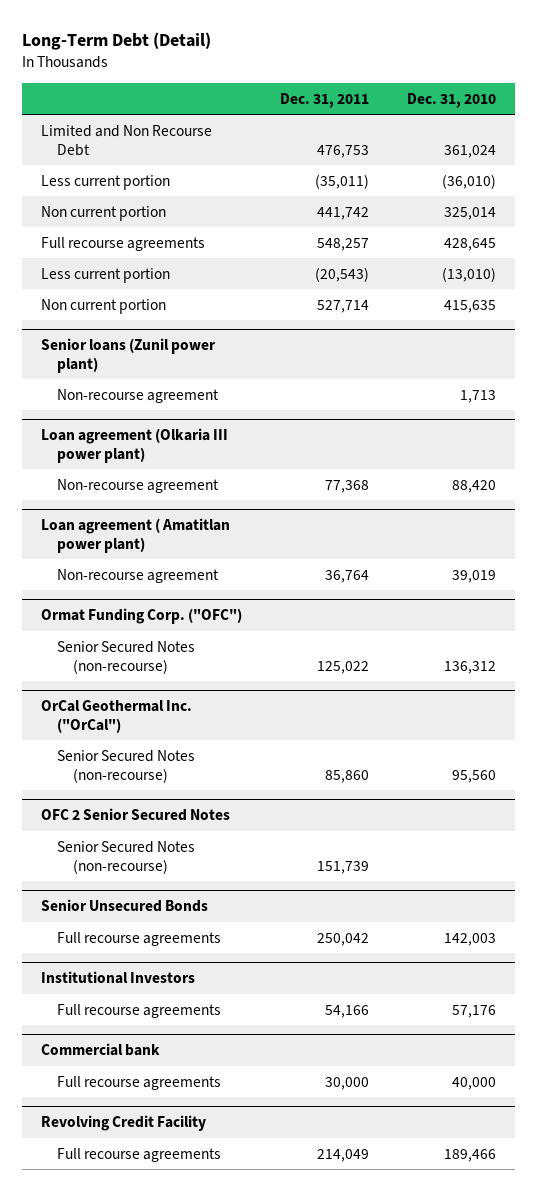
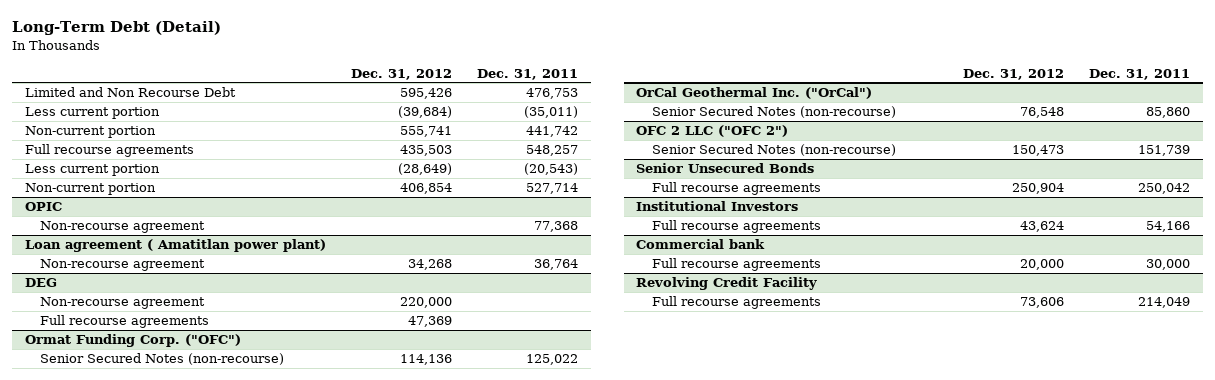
- | Dec. 31, 2011 | Dec. 31, 2010
+ | Dec. 31, 2012 | Dec. 31, 2011
- Non current portion | 441,742 | 325,014
+ Non-current portion | 555,741 | 441,742
- Non current portion | 527,714 | 415,635
- Senior loans (Zunil power plant)
- Non-recourse agreement | | 1,713
- Loan agreement (Olkaria III power plant)
+ Non-current portion | 406,854 | 527,714
+ OPIC
+ DEG
+ Non-recourse agreement | 220,000 |
+ Full recourse agreements | 47,369 |
- OFC 2 Senior Secured Notes
+ OFC 2 LLC ("OFC 2")

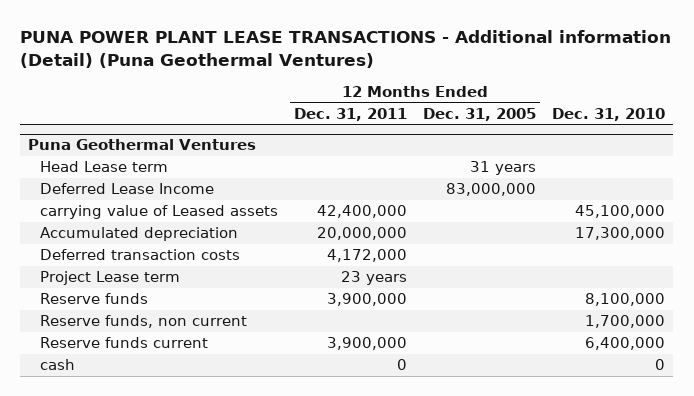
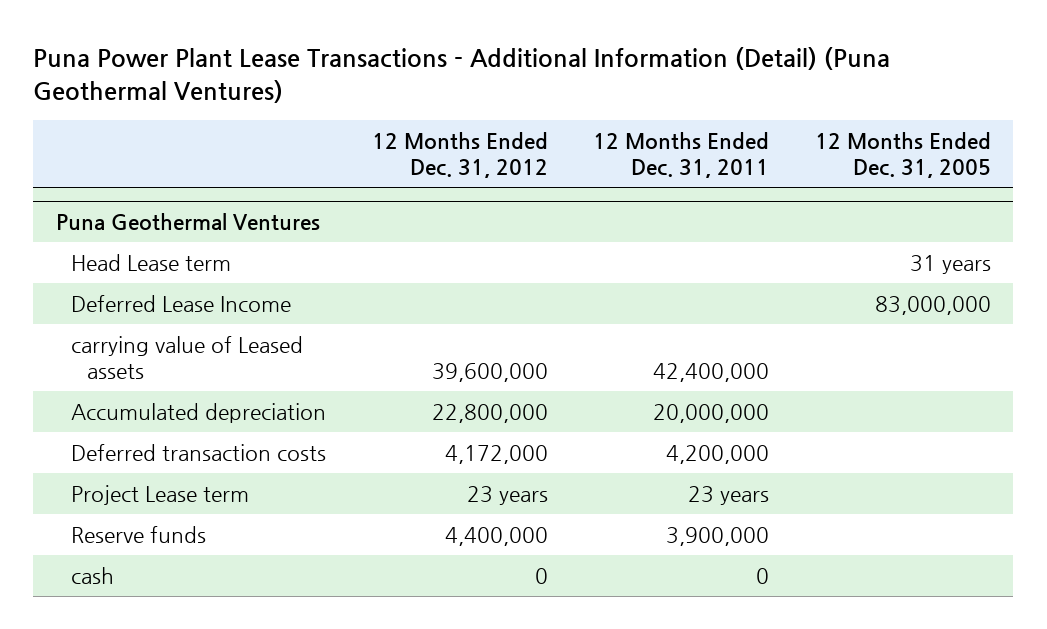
- PUNA POWER PLANT LEASE TRANSACTIONS - Additional information (Detail) (Puna Geothermal Ventures)
+ Puna Power Plant Lease Transactions - Additional Information (Detail) (Puna Geothermal Ventures)
- | 12 Months Ended Dec. 31, 2011 | 12 Months Ended Dec. 31, 2005 | Dec. 31, 2010
+ | 12 Months Ended Dec. 31, 2012 | 12 Months Ended Dec. 31, 2011 | 12 Months Ended Dec. 31, 2005
@ Puna Geothermal Ventures
- Deferred transaction costs | 4,172,000 | |
+ Deferred transaction costs | 4,172,000 | 4,200,000 |
- Reserve funds, non current | | | 1,700,000
- Reserve funds current | 3,900,000 | | 6,400,000

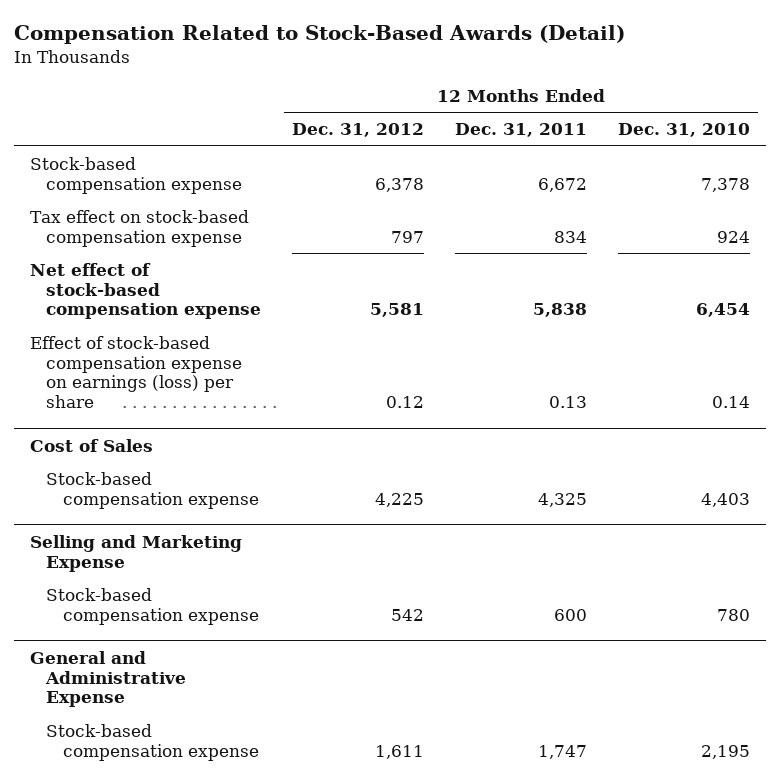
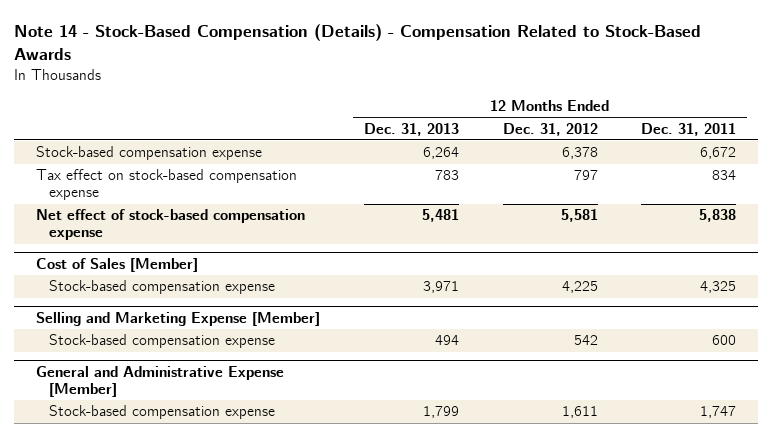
- Compensation Related to Stock-Based Awards (Detail)
+ Note 14 - Stock-Based Compensation (Details) - Compensation Related to Stock-Based Awards
- | 12 Months Ended Dec. 31, 2012 | 12 Months Ended Dec. 31, 2011 | 12 Months Ended Dec. 31, 2010
+ | 12 Months Ended Dec. 31, 2013 | 12 Months Ended Dec. 31, 2012 | 12 Months Ended Dec. 31, 2011
- Effect of stock-based compensation expense on earnings (loss) per share | 0.12 | 0.13 | 0.14
- Cost of Sales
+ Cost of Sales [Member]
- Selling and Marketing Expense
+ Selling and Marketing Expense [Member]
- General and Administrative Expense
+ General and Administrative Expense [Member]

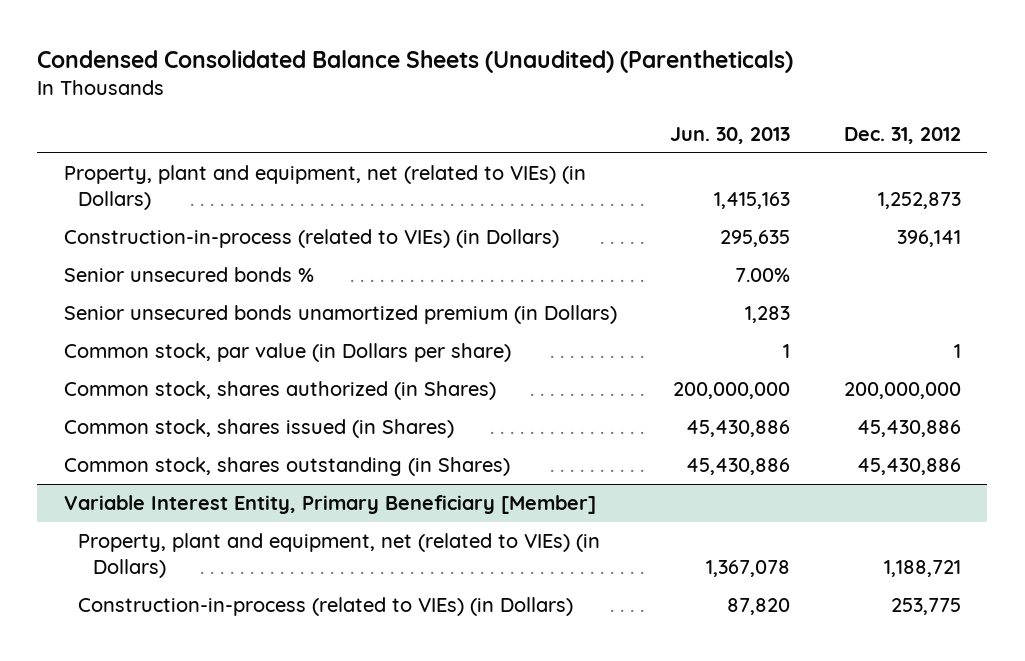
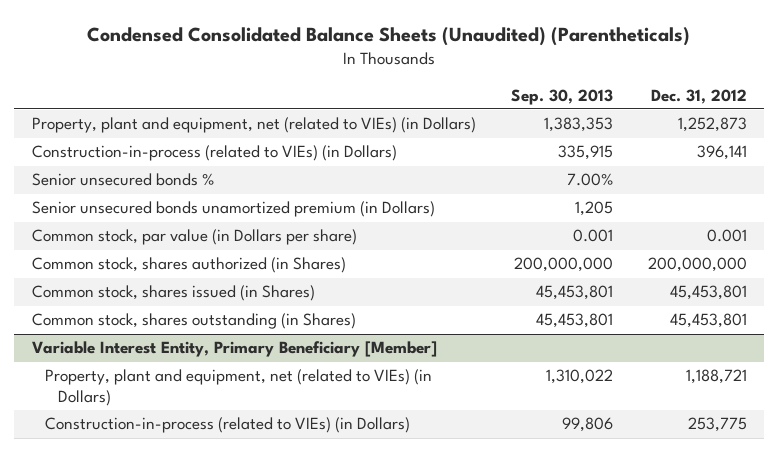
- | Jun. 30, 2013 | Dec. 31, 2012
+ | Sep. 30, 2013 | Dec. 31, 2012
- Common stock, par value (in Dollars per share) | 1 | 1
+ Common stock, par value (in Dollars per share) | 0.001 | 0.001
- Common stock, shares issued (in Shares) | 45,430,886 | 45,430,886
- Common stock, shares outstanding (in Shares) | 45,430,886 | 45,430,886
+ Common stock, shares issued (in Shares) | 45,453,801 | 45,453,801
+ Common stock, shares outstanding (in Shares) | 45,453,801 | 45,453,801

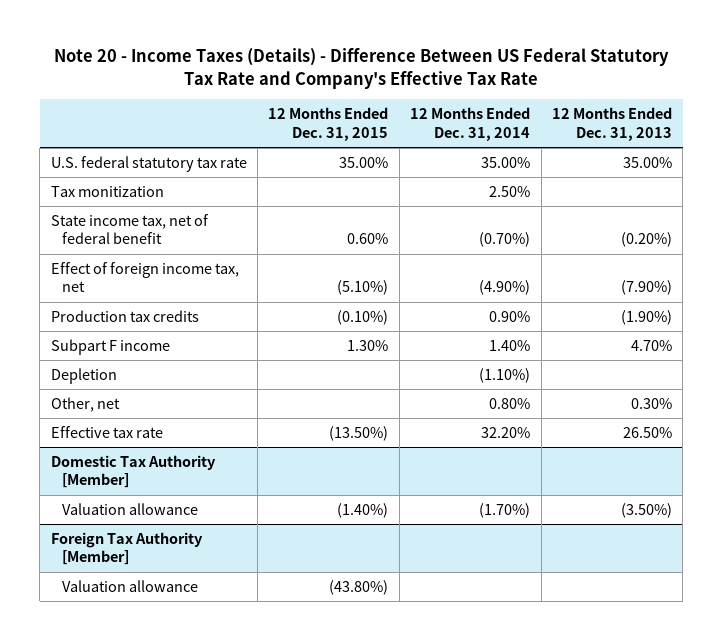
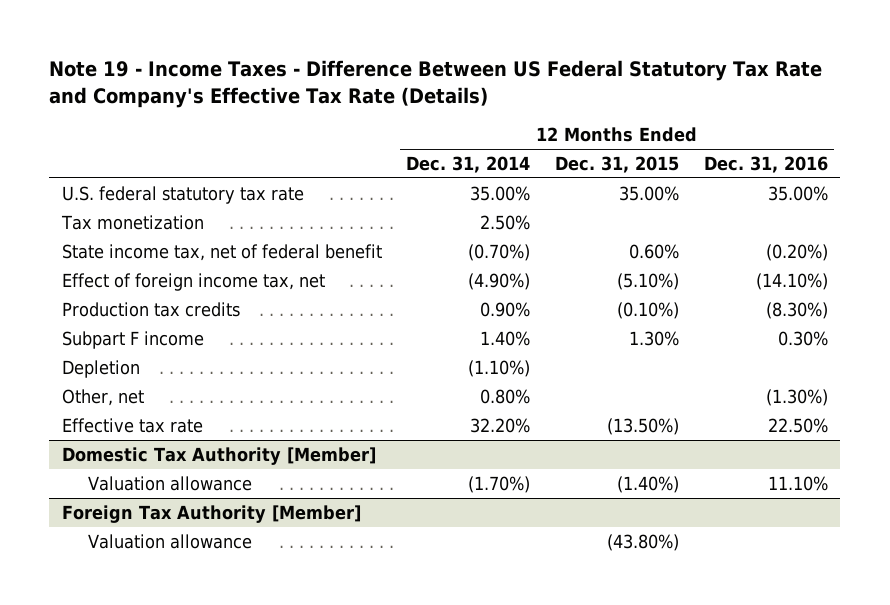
- Note 20 - Income Taxes (Details) - Difference Between US Federal Statutory Tax Rate and Company's Effective Tax Rate
+ Note 19 - Income Taxes - Difference Between US Federal Statutory Tax Rate and Company's Effective Tax Rate (Details)
- | 12 Months Ended Dec. 31, 2015 | 12 Months Ended Dec. 31, 2014 | 12 Months Ended Dec. 31, 2013
+ | 12 Months Ended Dec. 31, 2014 | 12 Months Ended Dec. 31, 2015 | 12 Months Ended Dec. 31, 2016
- Tax monitization | | 2.50% |
+ Tax monetization | 2.50% | |

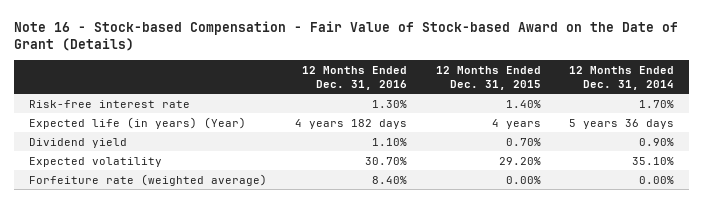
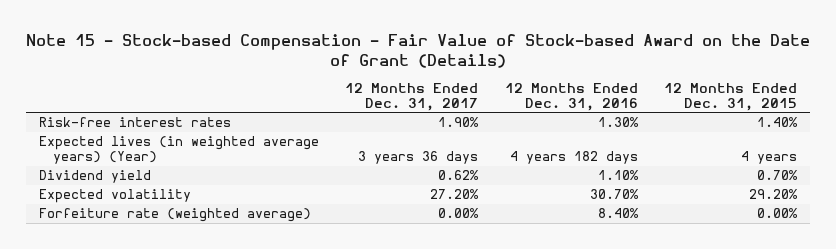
- Note 16 - Stock-based Compensation - Fair Value of Stock-based Award on the Date of Grant (Details)
+ Note 15 - Stock-based Compensation - Fair Value of Stock-based Award on the Date of Grant (Details)
- | 12 Months Ended Dec. 31, 2016 | 12 Months Ended Dec. 31, 2015 | 12 Months Ended Dec. 31, 2014
+ | 12 Months Ended Dec. 31, 2017 | 12 Months Ended Dec. 31, 2016 | 12 Months Ended Dec. 31, 2015
- Risk-free interest rate | 1.30% | 1.40% | 1.70%
- Expected life (in years) (Year) | 4 years 182 days | 4 years | 5 years 36 days
+ Risk-free interest rates | 1.90% | 1.30% | 1.40%
+ Expected lives (in weighted average years) (Year) | 3 years 36 days | 4 years 182 days | 4 years

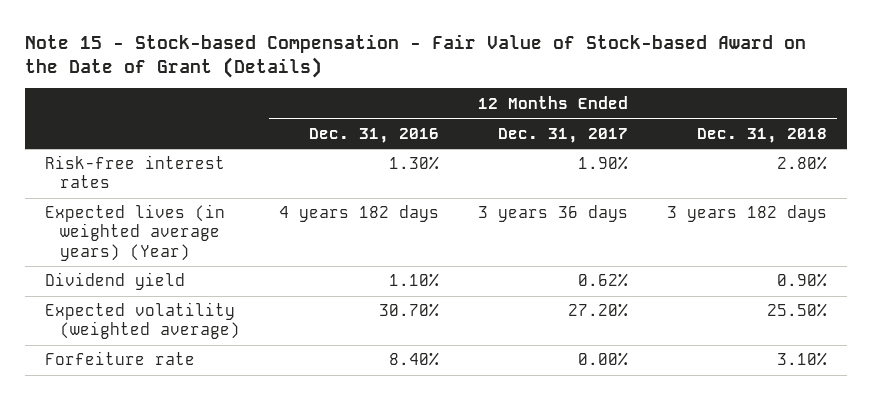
- | 12 Months Ended Dec. 31, 2017 | 12 Months Ended Dec. 31, 2016 | 12 Months Ended Dec. 31, 2015
+ | 12 Months Ended Dec. 31, 2016 | 12 Months Ended Dec. 31, 2017 | 12 Months Ended Dec. 31, 2018
- Expected volatility | 27.20% | 30.70% | 29.20%
- Forfeiture rate (weighted average) | 0.00% | 8.40% | 0.00%
+ Expected volatility (weighted average) | 30.70% | 27.20% | 25.50%
+ Forfeiture rate | 8.40% | 0.00% | 3.10%

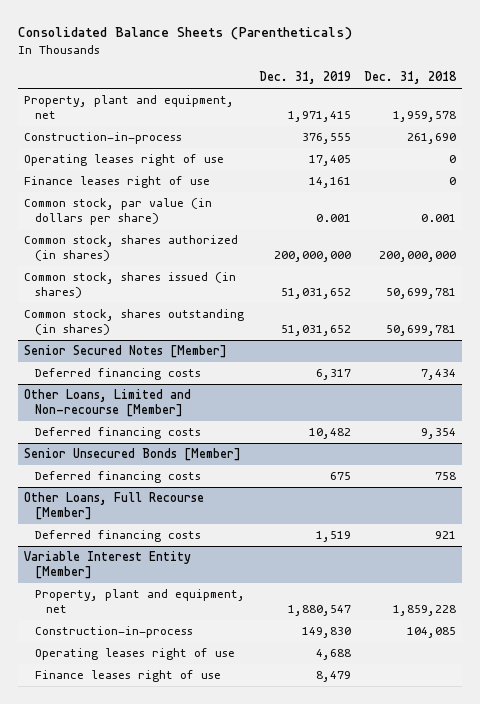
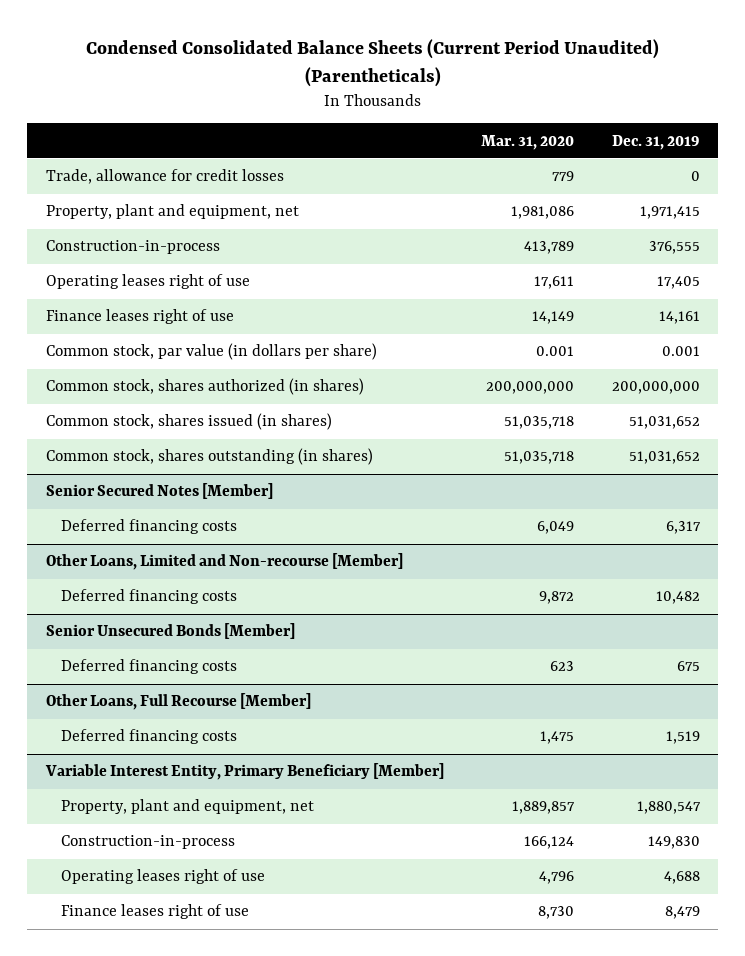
- Consolidated Balance Sheets (Parentheticals)
+ Condensed Consolidated Balance Sheets (Current Period Unaudited) (Parentheticals)
- | Dec. 31, 2019 | Dec. 31, 2018
+ | Mar. 31, 2020 | Dec. 31, 2019
+ Trade, allowance for credit losses | 779 | 0
- Variable Interest Entity [Member]
+ Variable Interest Entity, Primary Beneficiary [Member]

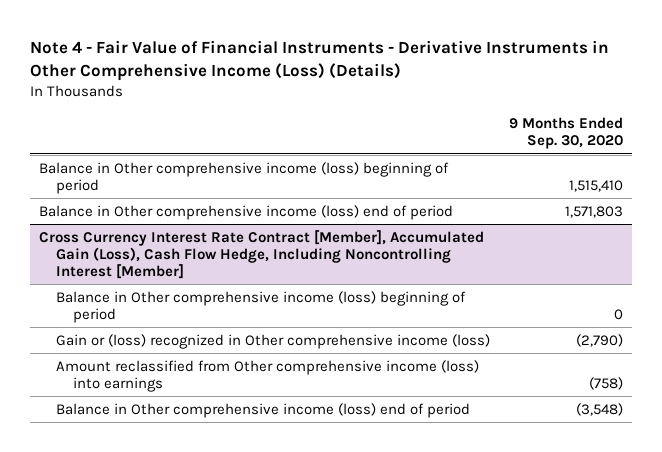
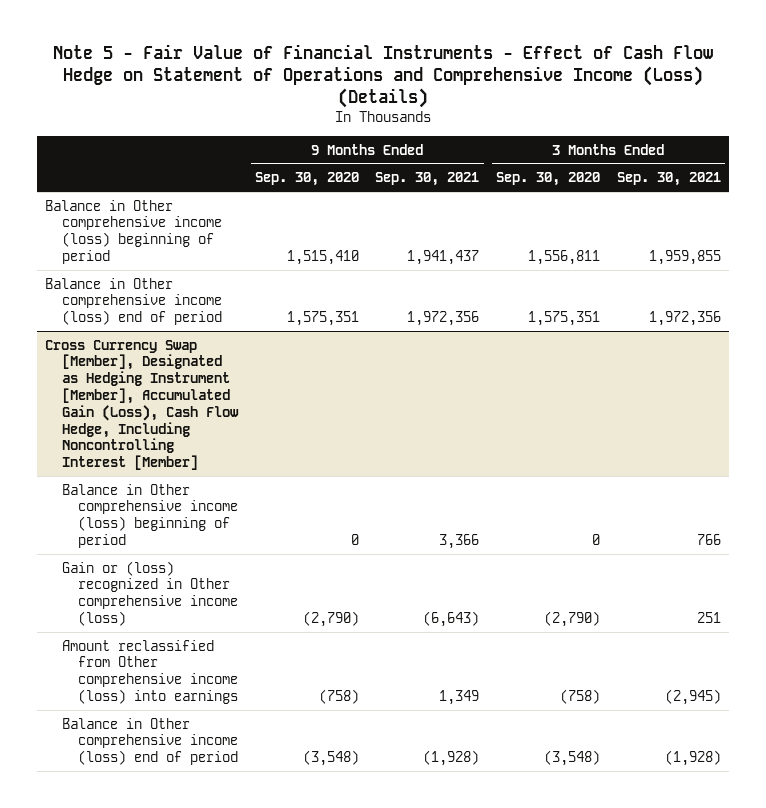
- Note 4 - Fair Value of Financial Instruments - Derivative Instruments in Other Comprehensive Income (Loss) (Details)
+ Note 5 - Fair Value of Financial Instruments - Effect of Cash Flow Hedge on Statement of Operations and Comprehensive Income (Loss) (Details)
- | 9 Months Ended Sep. 30, 2020
+ | 9 Months Ended Sep. 30, 2020 | 9 Months Ended Sep. 30, 2021 | 3 Months Ended Sep. 30, 2020 | 3 Months Ended Sep. 30, 2021
- Balance in Other comprehensive income (loss) end of period | 1,571,803
- Cross Currency Interest Rate Contract [Member], Accumulated Gain (Loss), Cash Flow Hedge, Including Noncontrolling Interest [Member]
+ Balance in Other comprehensive income (loss) end of period | 1,575,351 | 1,972,356 | 1,575,351 | 1,972,356
+ Cross Currency Swap [Member], Designated as Hedging Instrument [Member], Accumulated Gain (Loss), Cash Flow Hedge, Including Noncontrolling Interest [Member]

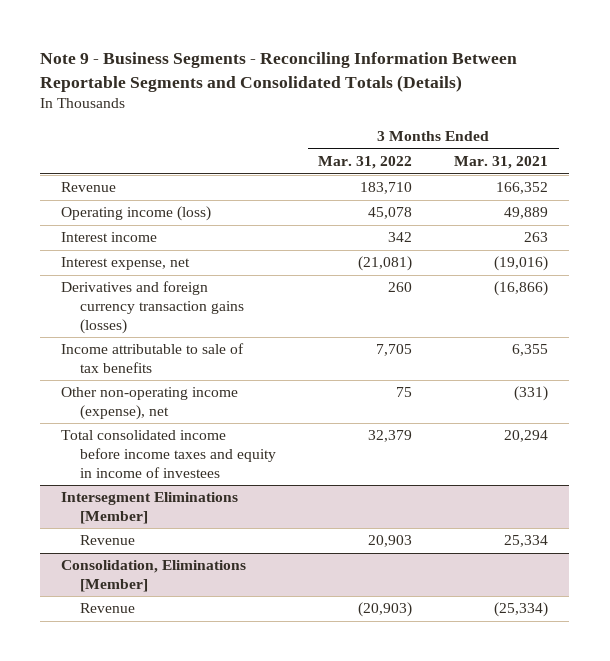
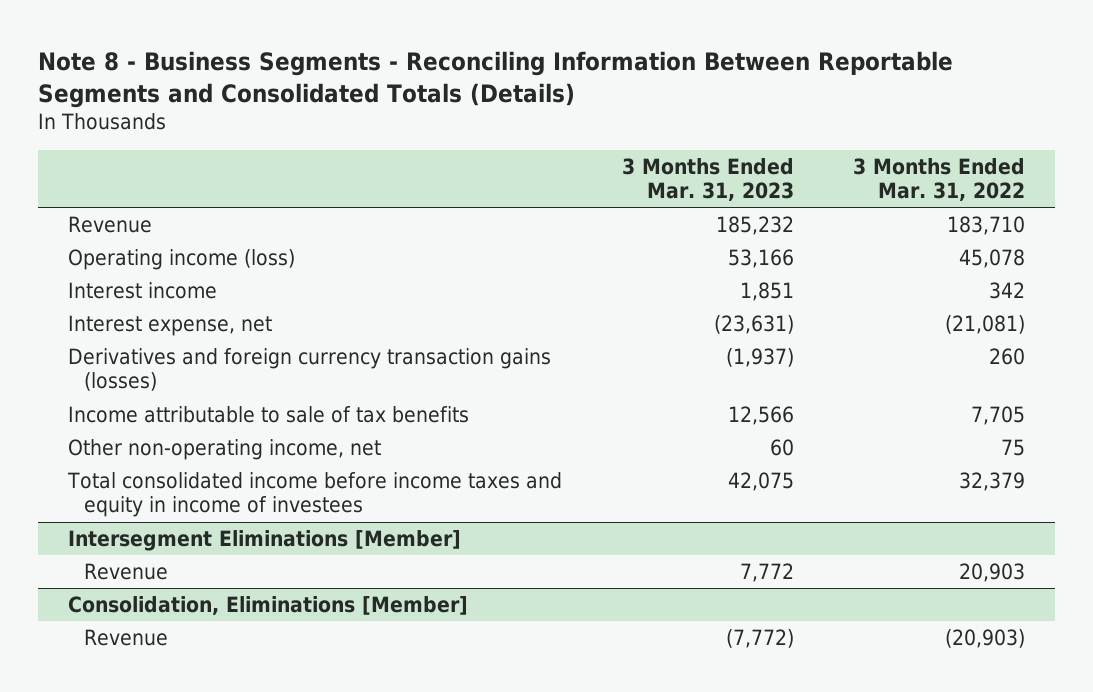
- Note 9 - Business Segments - Reconciling Information Between Reportable Segments and Consolidated Totals (Details)
+ Note 8 - Business Segments - Reconciling Information Between Reportable Segments and Consolidated Totals (Details)
- | 3 Months Ended Mar. 31, 2022 | 3 Months Ended Mar. 31, 2021
+ | 3 Months Ended Mar. 31, 2023 | 3 Months Ended Mar. 31, 2022
- Other non-operating income (expense), net | 75 | (331)
+ Other non-operating income, net | 60 | 75

